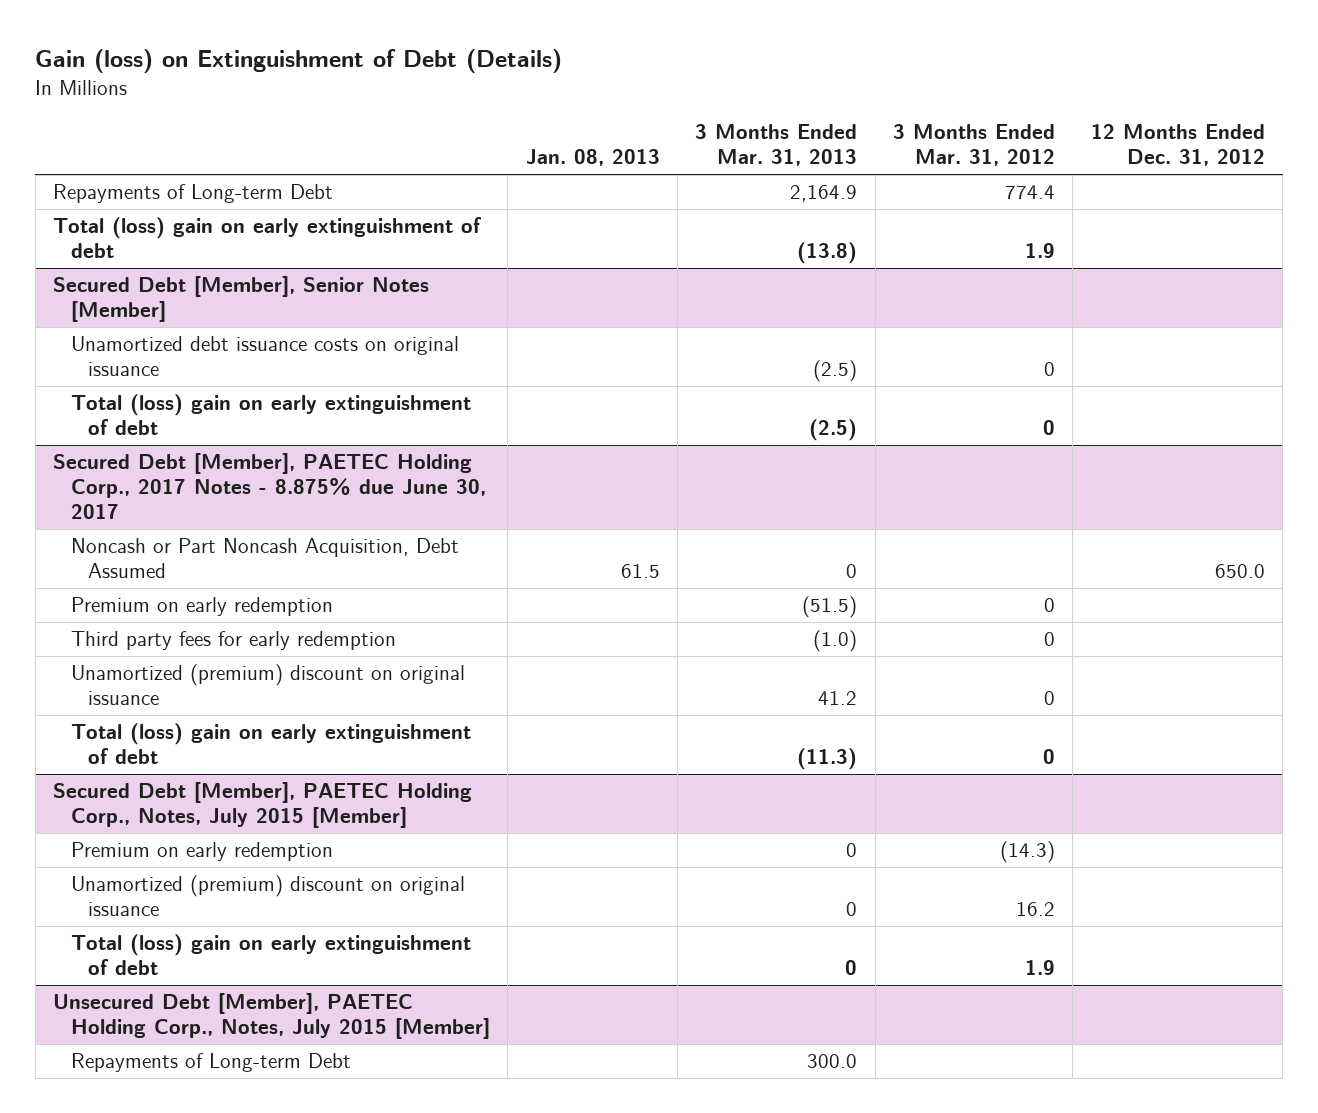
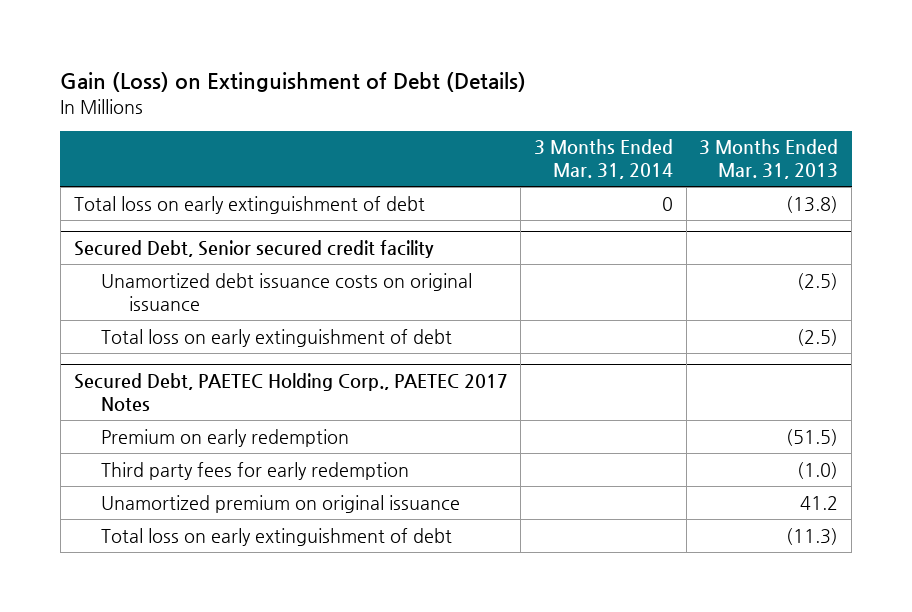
- Gain (loss) on Extinguishment of Debt (Details)
+ Gain (Loss) on Extinguishment of Debt (Details)
- | Jan. 08, 2013 | 3 Months Ended Mar. 31, 2013 | 3 Months Ended Mar. 31, 2012 | 12 Months Ended Dec. 31, 2012
+ | 3 Months Ended Mar. 31, 2014 | 3 Months Ended Mar. 31, 2013
- Repayments of Long-term Debt | | 2,164.9 | 774.4 |
- Total (loss) gain on early extinguishment of debt | | (13.8) | 1.9 |
- Secured Debt [Member], Senior Notes [Member]
+ Total loss on early extinguishment of debt | 0 | (13.8)
+ Secured Debt, Senior secured credit facility
- Total (loss) gain on early extinguishment of debt | | (2.5) | 0 |
- Secured Debt [Member], PAETEC Holding Corp., 2017 Notes - 8.875% due June 30, 2017
- Noncash or Part Noncash Acquisition, Debt Assumed | 61.5 | 0 | | 650.0
+ Total loss on early extinguishment of debt | | (2.5)
+ Secured Debt, PAETEC Holding Corp., PAETEC 2017 Notes
- Unamortized (premium) discount on original issuance | | 41.2 | 0 |
- Total (loss) gain on early extinguishment of debt | | (11.3) | 0 |
- Secured Debt [Member], PAETEC Holding Corp., Notes, July 2015 [Member]
- Premium on early redemption | | 0 | (14.3) |
- Unamortized (premium) discount on original issuance | | 0 | 16.2 |
- Total (loss) gain on early extinguishment of debt | | 0 | 1.9 |
- Unsecured Debt [Member], PAETEC Holding Corp., Notes, July 2015 [Member]
- Repayments of Long-term Debt | | 300.0 | |
+ Unamortized premium on original issuance | | 41.2
+ Total loss on early extinguishment of debt | | (11.3)

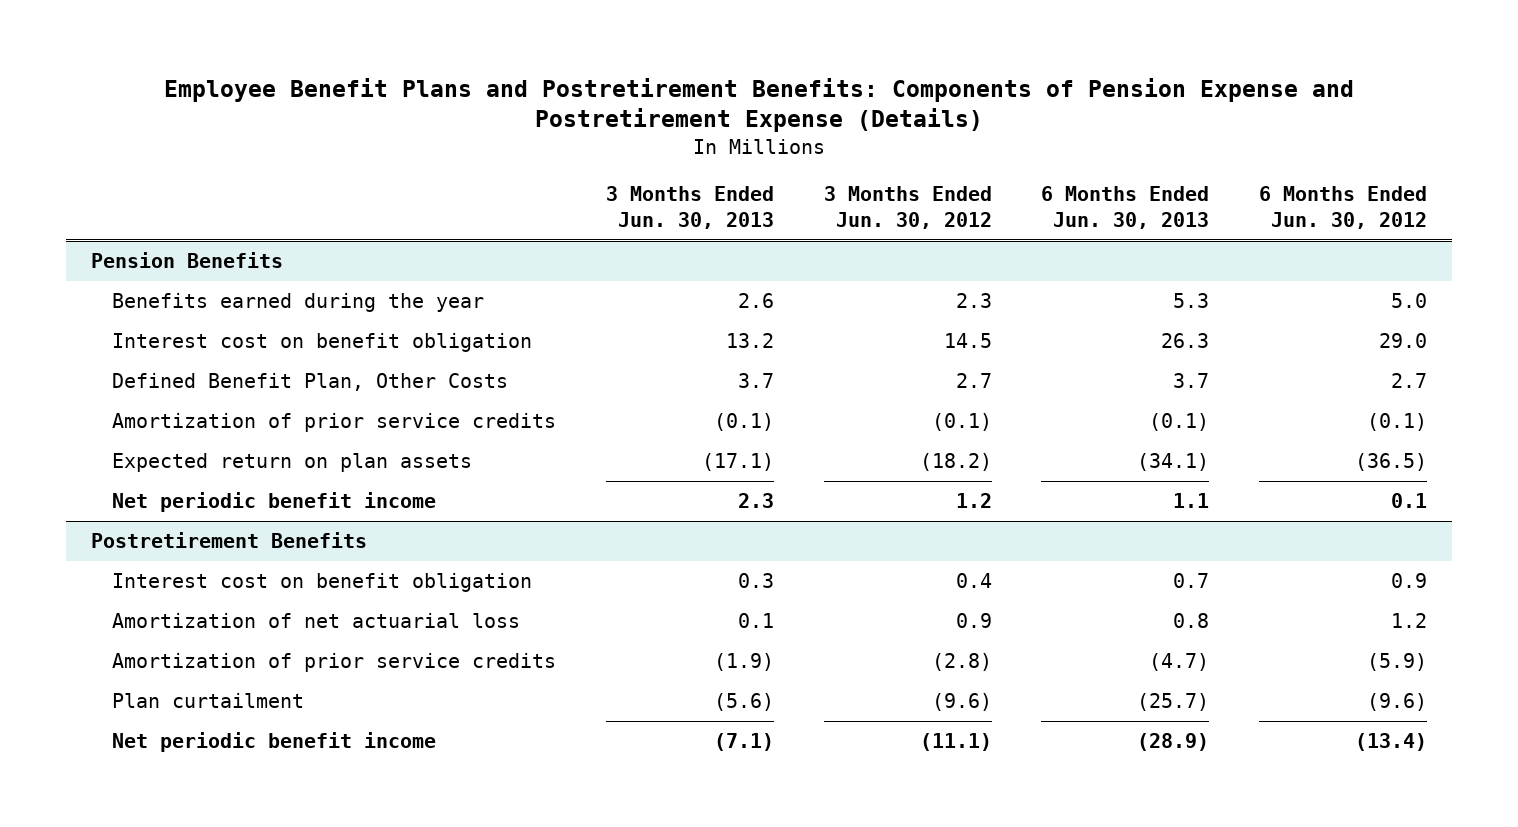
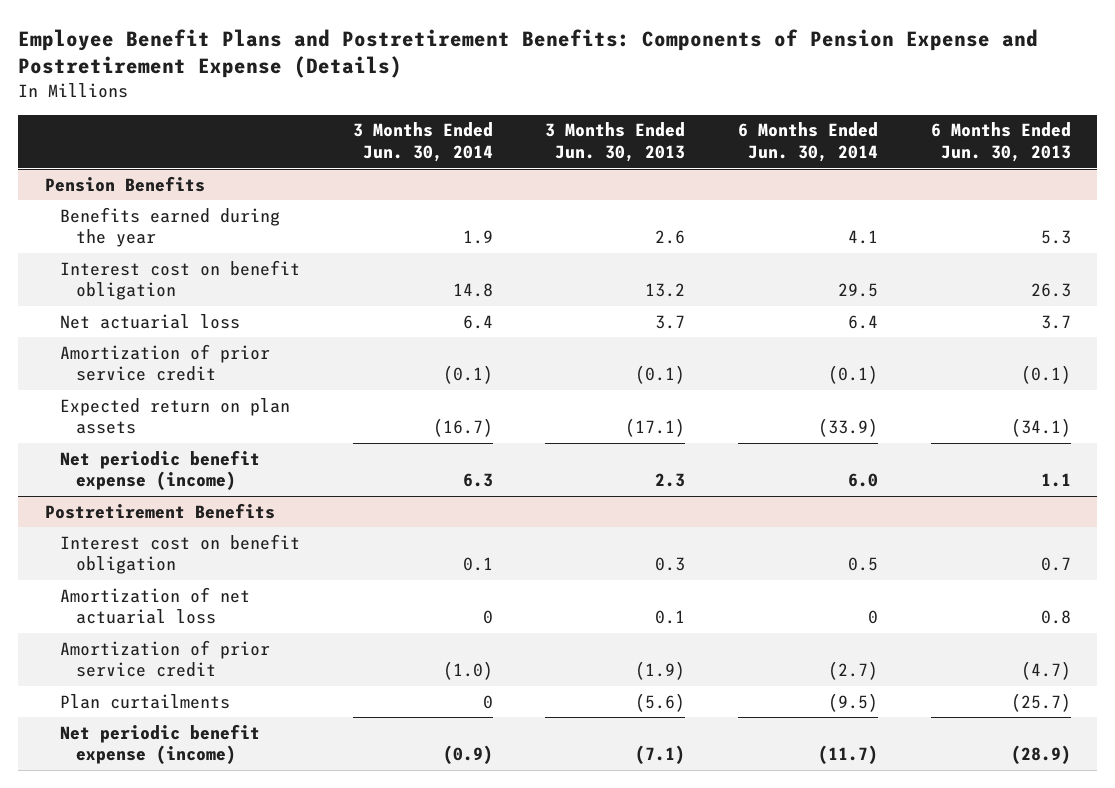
- | 3 Months Ended Jun. 30, 2013 | 3 Months Ended Jun. 30, 2012 | 6 Months Ended Jun. 30, 2013 | 6 Months Ended Jun. 30, 2012
+ | 3 Months Ended Jun. 30, 2014 | 3 Months Ended Jun. 30, 2013 | 6 Months Ended Jun. 30, 2014 | 6 Months Ended Jun. 30, 2013
@ Pension Benefits
- Defined Benefit Plan, Other Costs | 3.7 | 2.7 | 3.7 | 2.7
- Amortization of prior service credits | (0.1) | (0.1) | (0.1) | (0.1)
+ Net actuarial loss | 6.4 | 3.7 | 6.4 | 3.7
+ Amortization of prior service credit | (0.1) | (0.1) | (0.1) | (0.1)
- Net periodic benefit income | 2.3 | 1.2 | 1.1 | 0.1
+ Net periodic benefit expense (income) | 6.3 | 2.3 | 6.0 | 1.1
@ Postretirement Benefits
- Amortization of prior service credits | (1.9) | (2.8) | (4.7) | (5.9)
- Plan curtailment | (5.6) | (9.6) | (25.7) | (9.6)
- Net periodic benefit income | (7.1) | (11.1) | (28.9) | (13.4)
+ Amortization of prior service credit | (1.0) | (1.9) | (2.7) | (4.7)
+ Plan curtailments | 0 | (5.6) | (9.5) | (25.7)
+ Net periodic benefit expense (income) | (0.9) | (7.1) | (11.7) | (28.9)

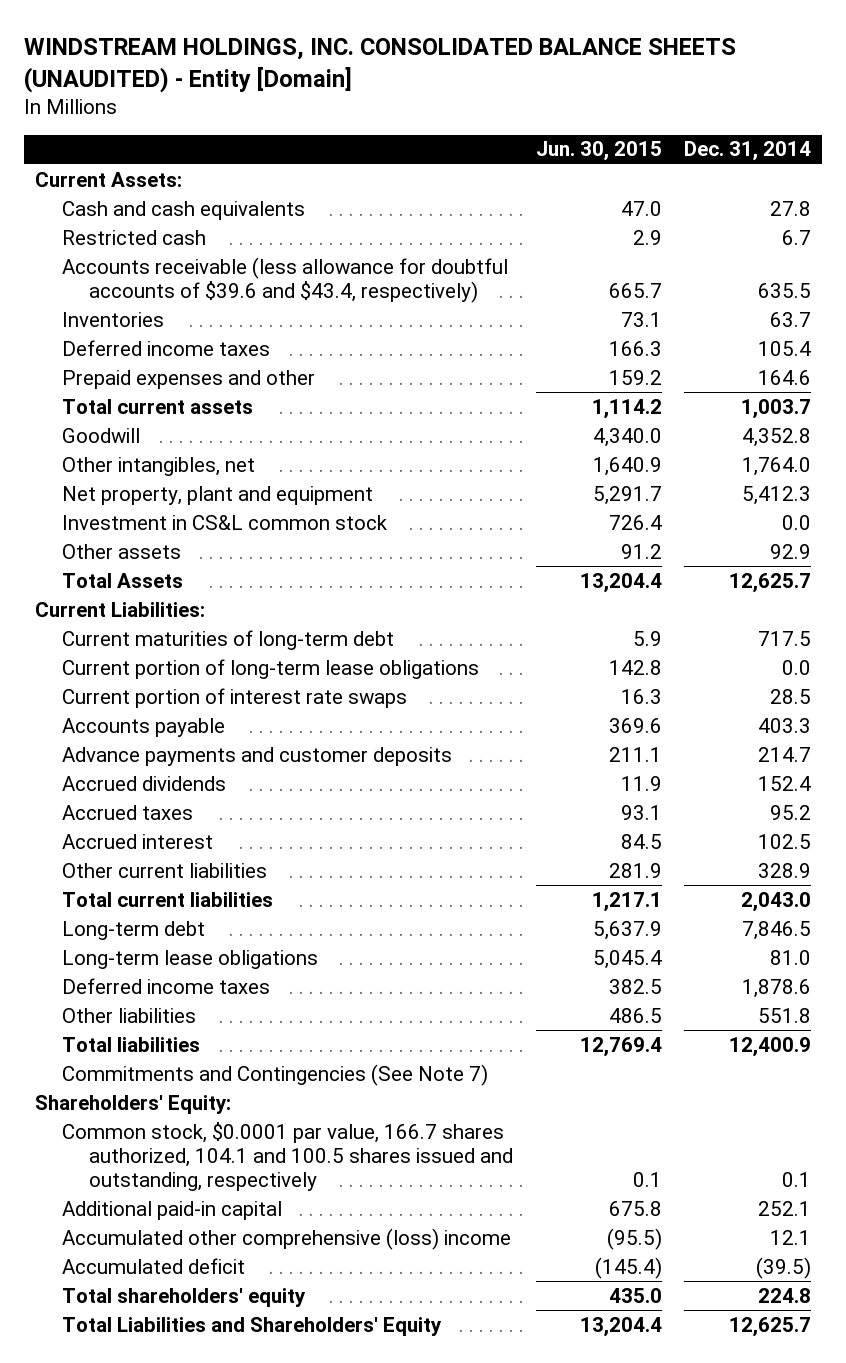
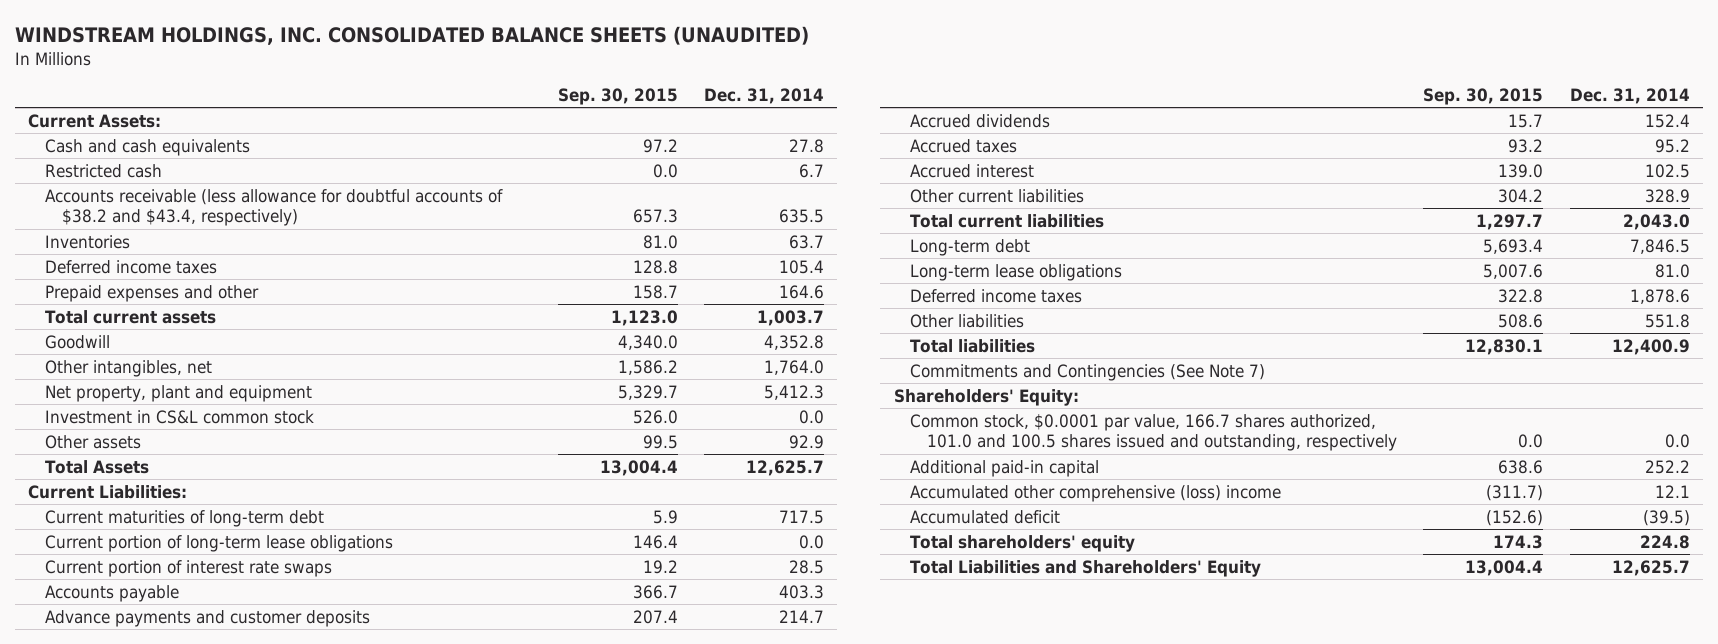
- WINDSTREAM HOLDINGS, INC. CONSOLIDATED BALANCE SHEETS (UNAUDITED) - Entity [Domain]
+ WINDSTREAM HOLDINGS, INC. CONSOLIDATED BALANCE SHEETS (UNAUDITED)
- | Jun. 30, 2015 | Dec. 31, 2014
+ | Sep. 30, 2015 | Dec. 31, 2014
- Accounts receivable (less allowance for doubtful accounts of $39.6 and $43.4, respectively) | 665.7 | 635.5
+ Accounts receivable (less allowance for doubtful accounts of $38.2 and $43.4, respectively) | 657.3 | 635.5
- Common stock, $0.0001 par value, 166.7 shares authorized, 104.1 and 100.5 shares issued and outstanding, respectively | 0.1 | 0.1
- Additional paid-in capital | 675.8 | 252.1
+ Common stock, $0.0001 par value, 166.7 shares authorized, 101.0 and 100.5 shares issued and outstanding, respectively | 0.0 | 0.0
+ Additional paid-in capital | 638.6 | 252.2

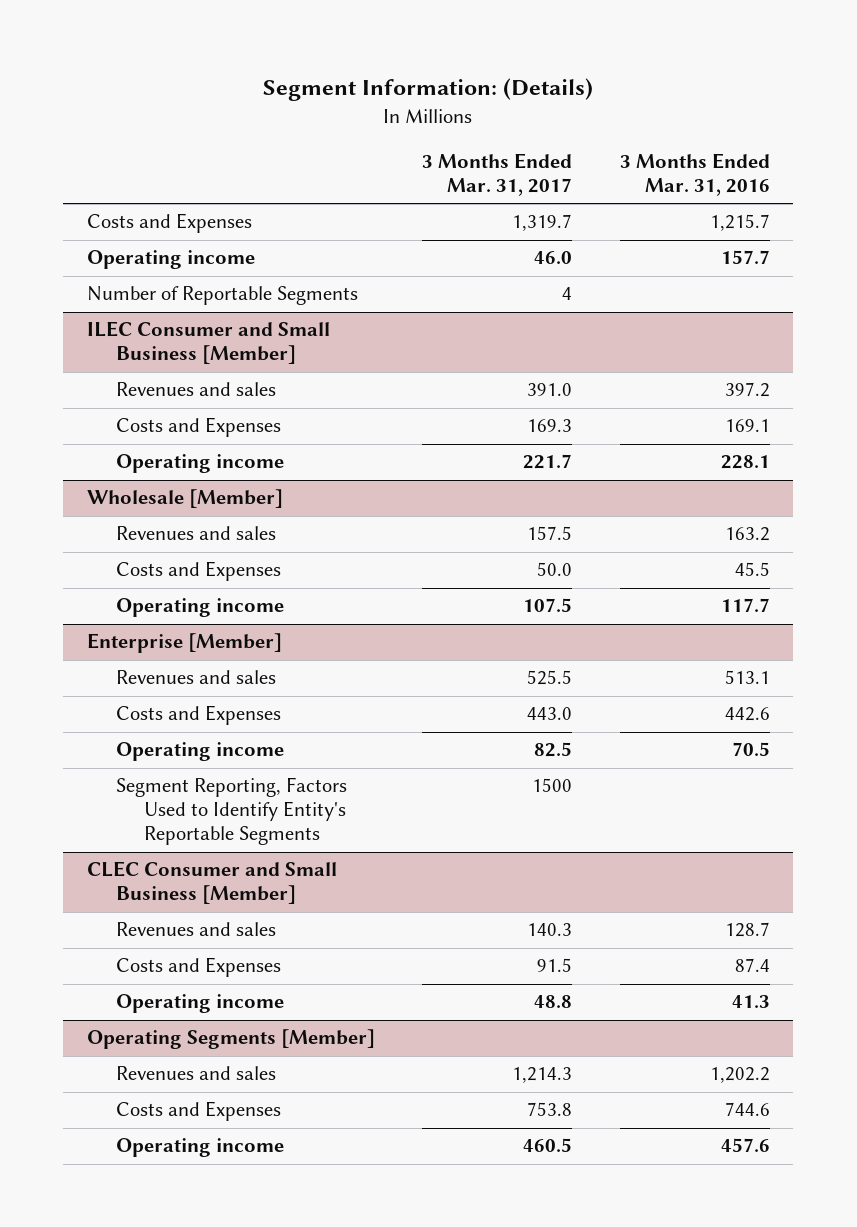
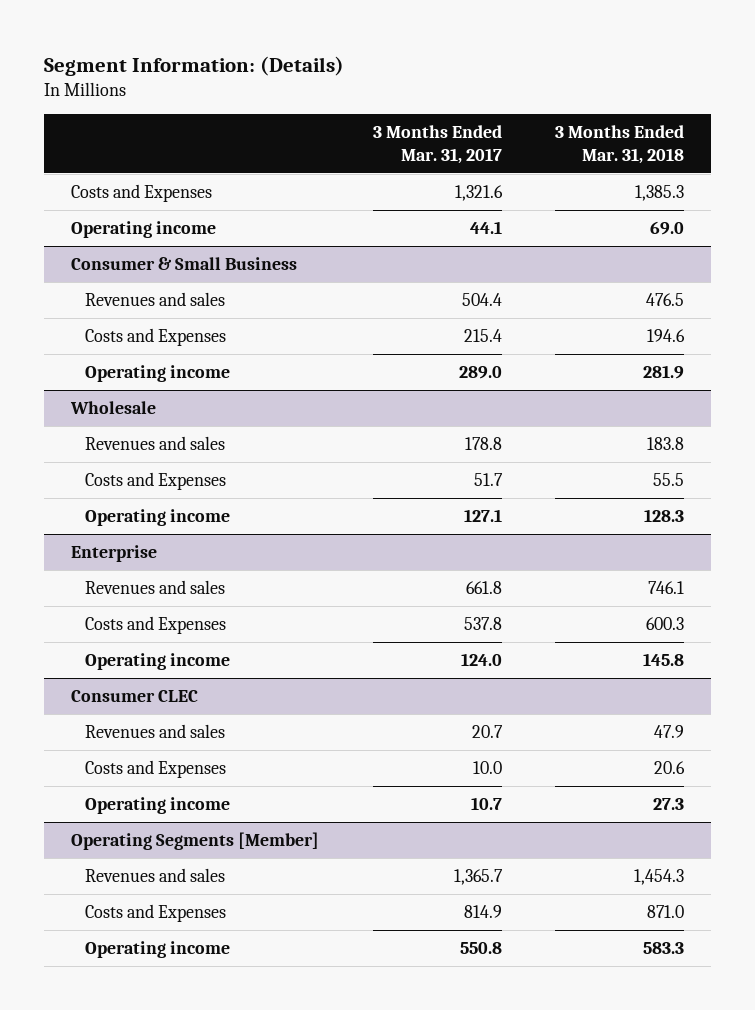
- | 3 Months Ended Mar. 31, 2017 | 3 Months Ended Mar. 31, 2016
+ | 3 Months Ended Mar. 31, 2017 | 3 Months Ended Mar. 31, 2018
- Costs and Expenses | 1,319.7 | 1,215.7
- Operating income | 46.0 | 157.7
- Number of Reportable Segments | 4 |
- ILEC Consumer and Small Business [Member]
- Revenues and sales | 391.0 | 397.2
- Costs and Expenses | 169.3 | 169.1
- Operating income | 221.7 | 228.1
- Wholesale [Member]
- Revenues and sales | 157.5 | 163.2
- Costs and Expenses | 50.0 | 45.5
- Operating income | 107.5 | 117.7
- Enterprise [Member]
- Revenues and sales | 525.5 | 513.1
- Costs and Expenses | 443.0 | 442.6
- Operating income | 82.5 | 70.5
- Segment Reporting, Factors Used to Identify Entity's Reportable Segments | 1500 |
- CLEC Consumer and Small Business [Member]
- Revenues and sales | 140.3 | 128.7
- Costs and Expenses | 91.5 | 87.4
- Operating income | 48.8 | 41.3
+ Costs and Expenses | 1,321.6 | 1,385.3
+ Operating income | 44.1 | 69.0
+ Consumer & Small Business
+ Revenues and sales | 504.4 | 476.5
+ Costs and Expenses | 215.4 | 194.6
+ Operating income | 289.0 | 281.9
+ Wholesale
+ Revenues and sales | 178.8 | 183.8
+ Costs and Expenses | 51.7 | 55.5
+ Operating income | 127.1 | 128.3
+ Enterprise
+ Revenues and sales | 661.8 | 746.1
+ Costs and Expenses | 537.8 | 600.3
+ Operating income | 124.0 | 145.8
+ Consumer CLEC
+ Revenues and sales | 20.7 | 47.9
+ Costs and Expenses | 10.0 | 20.6
+ Operating income | 10.7 | 27.3
@ Operating Segments [Member]
- Revenues and sales | 1,214.3 | 1,202.2
- Costs and Expenses | 753.8 | 744.6
- Operating income | 460.5 | 457.6
+ Revenues and sales | 1,365.7 | 1,454.3
+ Costs and Expenses | 814.9 | 871.0
+ Operating income | 550.8 | 583.3

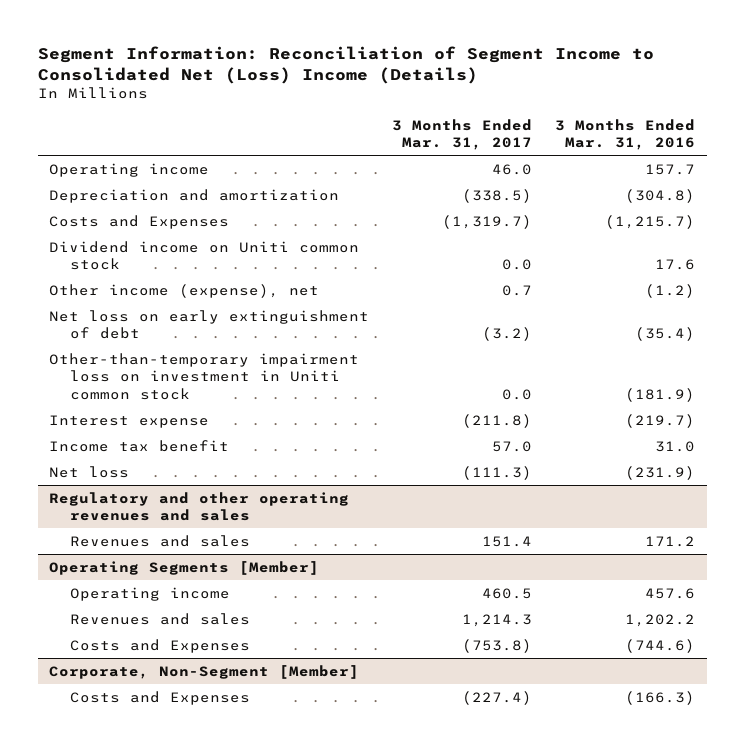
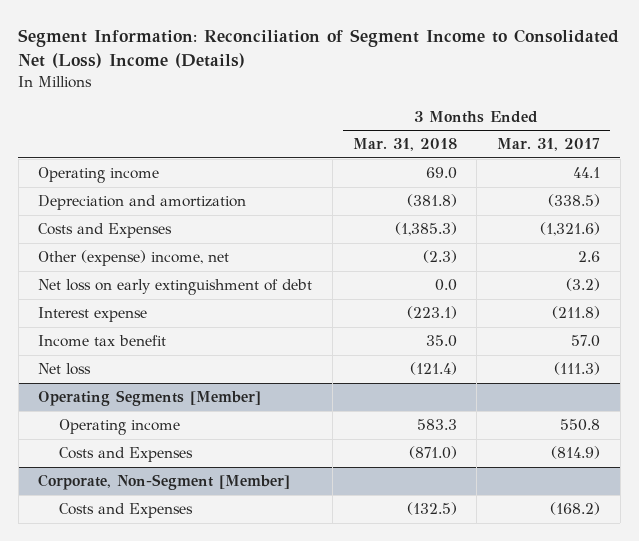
- | 3 Months Ended Mar. 31, 2017 | 3 Months Ended Mar. 31, 2016
+ | 3 Months Ended Mar. 31, 2018 | 3 Months Ended Mar. 31, 2017
- Operating income | 46.0 | 157.7
+ Operating income | 69.0 | 44.1
- Costs and Expenses | (1,319.7) | (1,215.7)
- Dividend income on Uniti common stock | 0.0 | 17.6
- Other income (expense), net | 0.7 | (1.2)
+ Costs and Expenses | (1,385.3) | (1,321.6)
+ Other (expense) income, net | (2.3) | 2.6
- Other-than-temporary impairment loss on investment in Uniti common stock | 0.0 | (181.9)
- Regulatory and other operating revenues and sales
- Revenues and sales | 151.4 | 171.2
@ Operating Segments [Member]
- Operating income | 460.5 | 457.6
- Revenues and sales | 1,214.3 | 1,202.2
- Costs and Expenses | (753.8) | (744.6)
+ Operating income | 583.3 | 550.8
+ Costs and Expenses | (871.0) | (814.9)
@ Corporate, Non-Segment [Member]
- Costs and Expenses | (227.4) | (166.3)
+ Costs and Expenses | (132.5) | (168.2)

